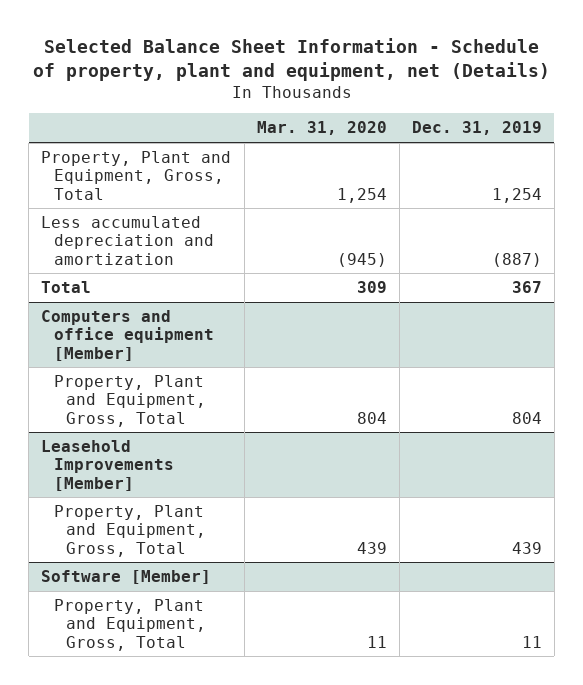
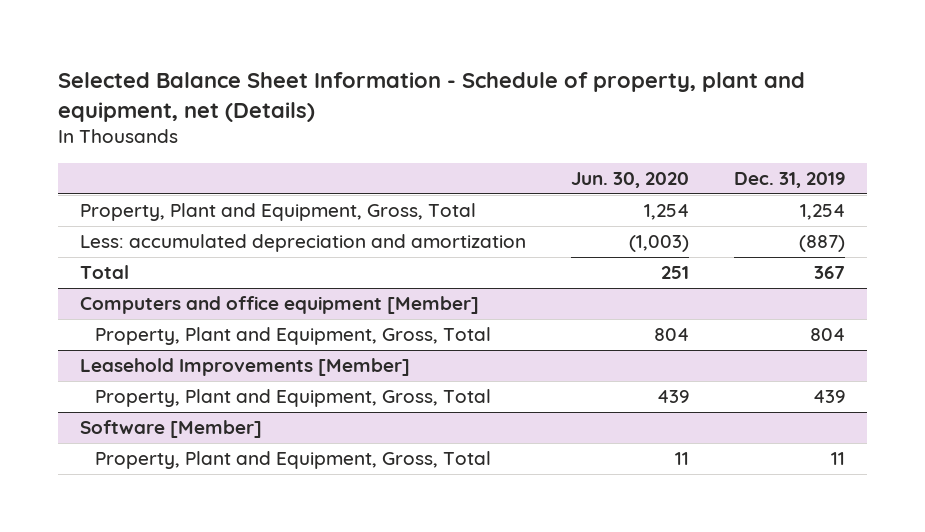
- | Mar. 31, 2020 | Dec. 31, 2019
+ | Jun. 30, 2020 | Dec. 31, 2019
- Less accumulated depreciation and amortization | (945) | (887)
+ Less: accumulated depreciation and amortization | (1,003) | (887)

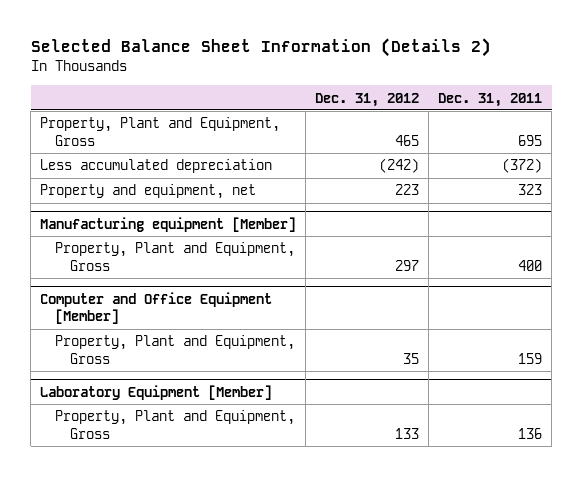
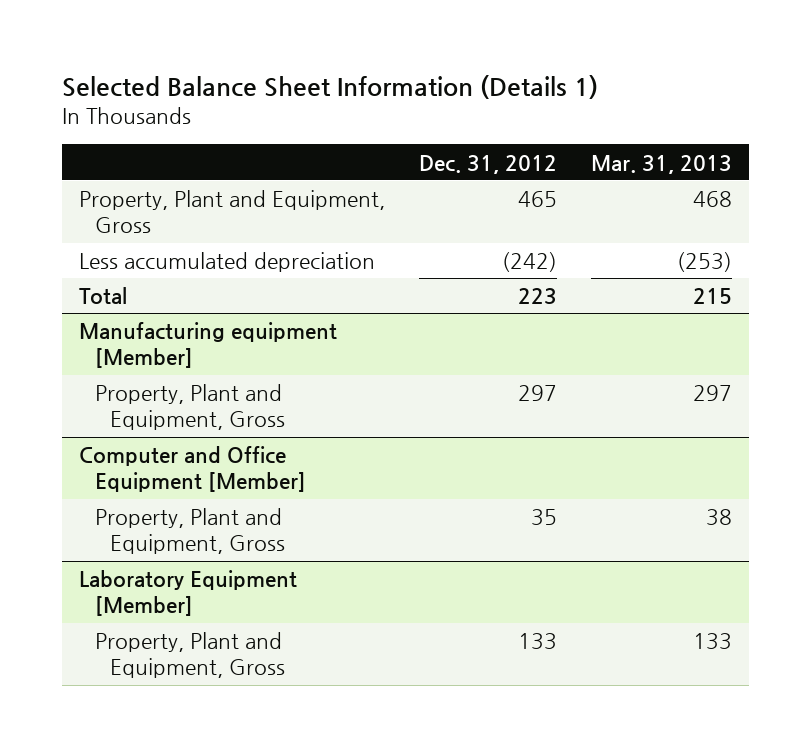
- Selected Balance Sheet Information (Details 2)
+ Selected Balance Sheet Information (Details 1)
- | Dec. 31, 2012 | Dec. 31, 2011
+ | Dec. 31, 2012 | Mar. 31, 2013
- Property and equipment, net | 223 | 323
+ Total | 223 | 215

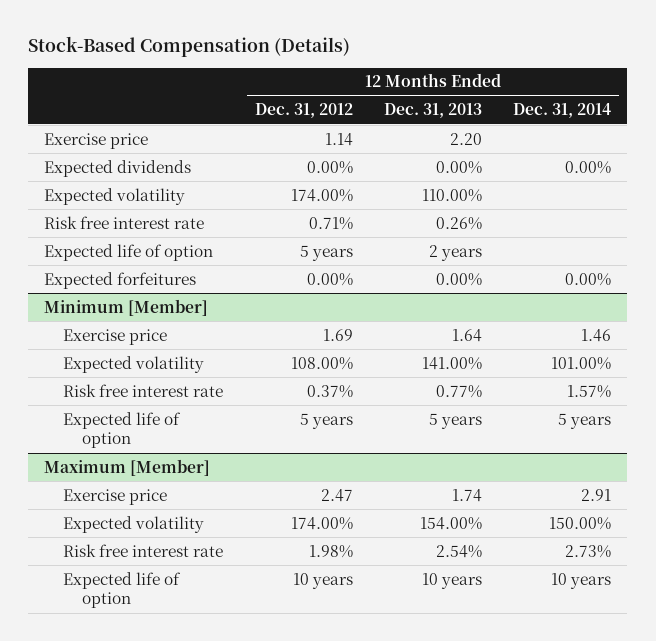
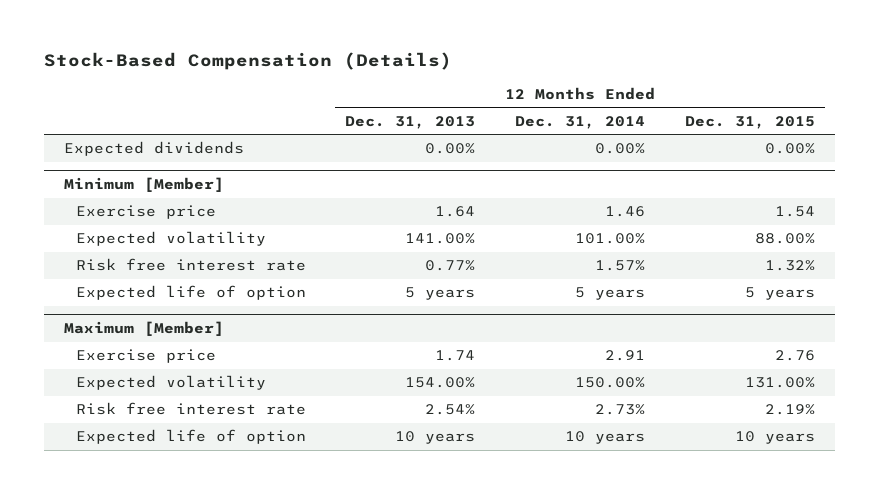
- | 12 Months Ended Dec. 31, 2012 | 12 Months Ended Dec. 31, 2013 | 12 Months Ended Dec. 31, 2014
+ | 12 Months Ended Dec. 31, 2013 | 12 Months Ended Dec. 31, 2014 | 12 Months Ended Dec. 31, 2015
- Exercise price | 1.14 | 2.20 |
- Expected volatility | 174.00% | 110.00% |
- Risk free interest rate | 0.71% | 0.26% |
- Expected life of option | 5 years | 2 years |
- Expected forfeitures | 0.00% | 0.00% | 0.00%

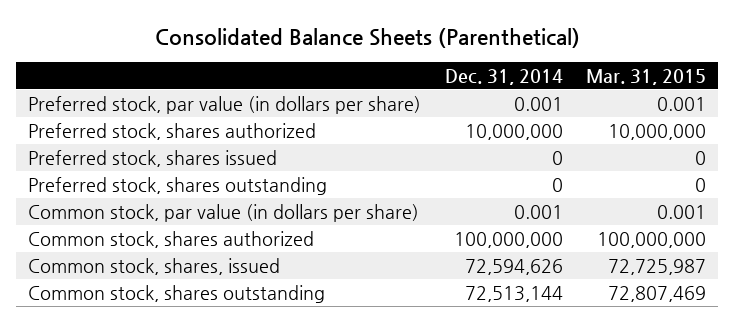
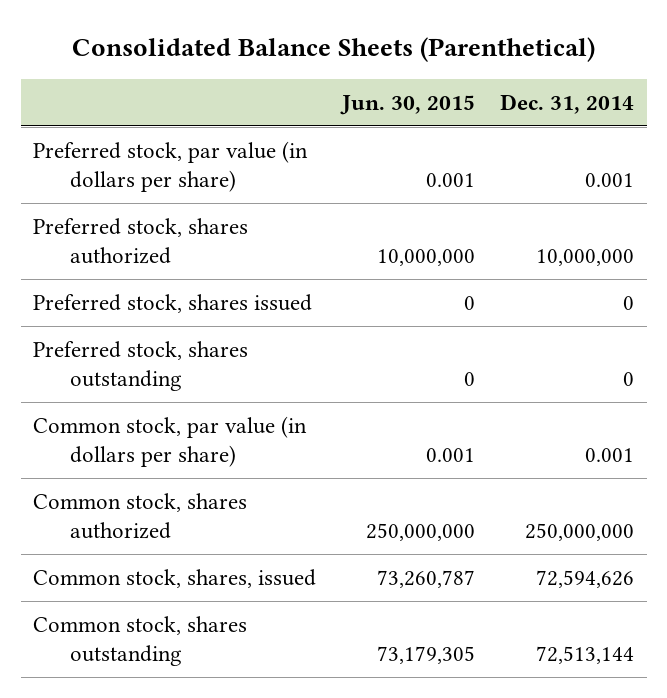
- | Dec. 31, 2014 | Mar. 31, 2015
+ | Jun. 30, 2015 | Dec. 31, 2014
- Common stock, shares authorized | 100,000,000 | 100,000,000
+ Common stock, shares authorized | 250,000,000 | 250,000,000

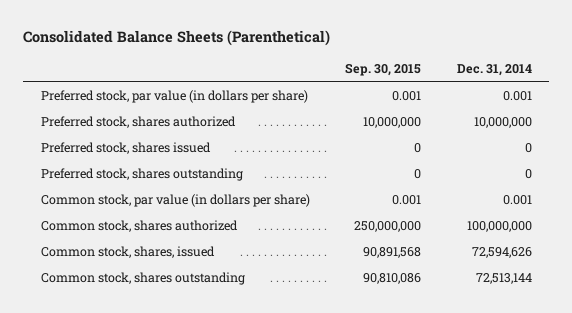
- | Jun. 30, 2015 | Dec. 31, 2014
+ | Sep. 30, 2015 | Dec. 31, 2014
- Common stock, shares authorized | 250,000,000 | 250,000,000
+ Common stock, shares authorized | 250,000,000 | 100,000,000

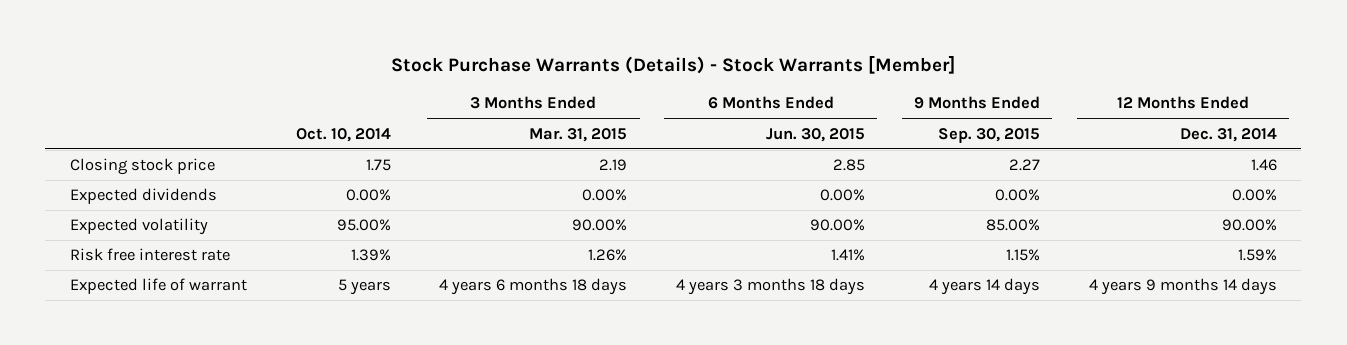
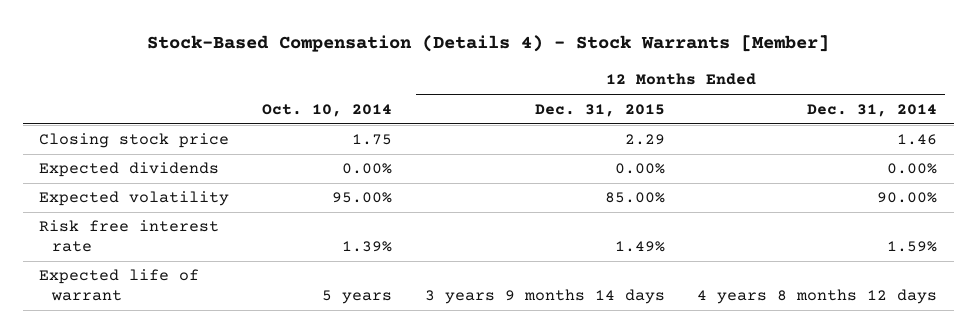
- Stock Purchase Warrants (Details) - Stock Warrants [Member]
+ Stock-Based Compensation (Details 4) - Stock Warrants [Member]
- | Oct. 10, 2014 | 3 Months Ended Mar. 31, 2015 | 6 Months Ended Jun. 30, 2015 | 9 Months Ended Sep. 30, 2015 | 12 Months Ended Dec. 31, 2014
+ | Oct. 10, 2014 | 12 Months Ended Dec. 31, 2015 | 12 Months Ended Dec. 31, 2014
- Expected life of warrant | 5 years | 4 years 6 months 18 days | 4 years 3 months 18 days | 4 years 14 days | 4 years 9 months 14 days
+ Expected life of warrant | 5 years | 3 years 9 months 14 days | 4 years 8 months 12 days

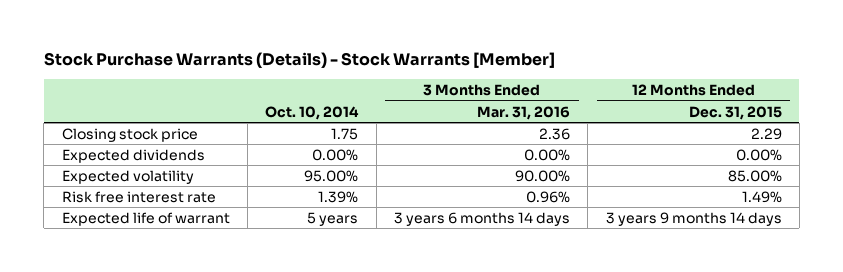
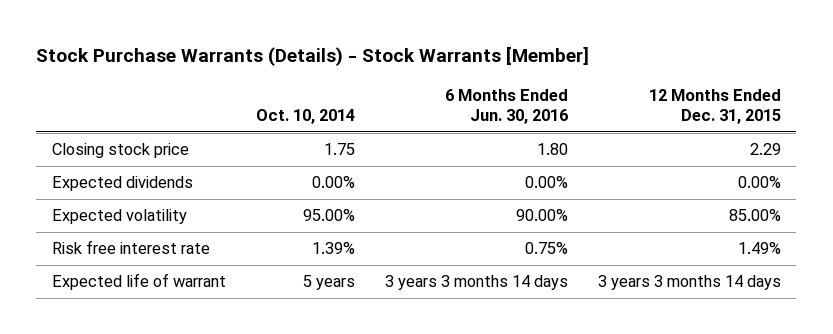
- | Oct. 10, 2014 | 3 Months Ended Mar. 31, 2016 | 12 Months Ended Dec. 31, 2015
+ | Oct. 10, 2014 | 6 Months Ended Jun. 30, 2016 | 12 Months Ended Dec. 31, 2015
- Expected life of warrant | 5 years | 3 years 6 months 14 days | 3 years 9 months 14 days
+ Expected life of warrant | 5 years | 3 years 3 months 14 days | 3 years 3 months 14 days

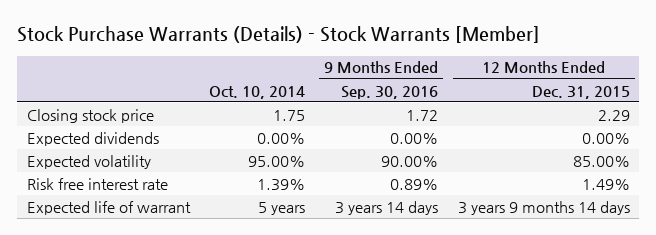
- | Oct. 10, 2014 | 6 Months Ended Jun. 30, 2016 | 12 Months Ended Dec. 31, 2015
+ | Oct. 10, 2014 | 9 Months Ended Sep. 30, 2016 | 12 Months Ended Dec. 31, 2015
- Expected life of warrant | 5 years | 3 years 3 months 14 days | 3 years 3 months 14 days
+ Expected life of warrant | 5 years | 3 years 14 days | 3 years 9 months 14 days

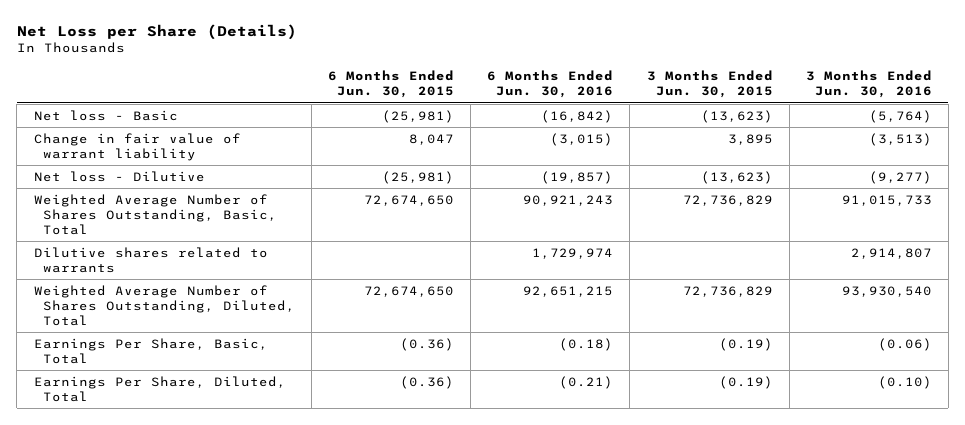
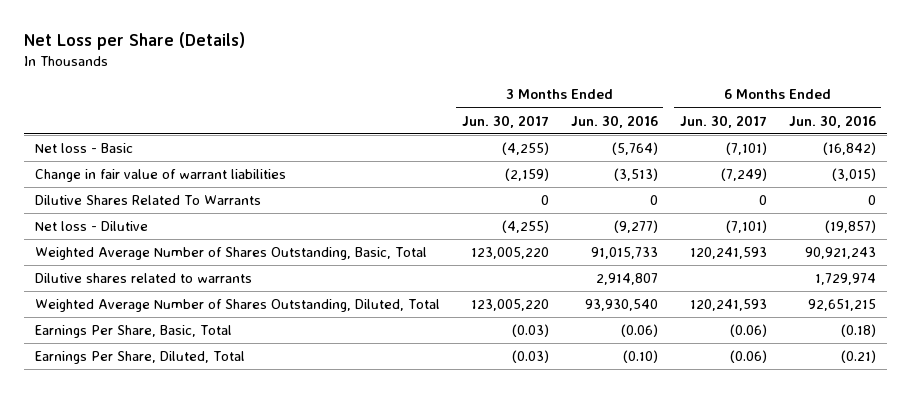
- | 6 Months Ended Jun. 30, 2015 | 6 Months Ended Jun. 30, 2016 | 3 Months Ended Jun. 30, 2015 | 3 Months Ended Jun. 30, 2016
+ | 3 Months Ended Jun. 30, 2017 | 3 Months Ended Jun. 30, 2016 | 6 Months Ended Jun. 30, 2017 | 6 Months Ended Jun. 30, 2016
- Change in fair value of warrant liability | 8,047 | (3,015) | 3,895 | (3,513)
+ Change in fair value of warrant liabilities | (2,159) | (3,513) | (7,249) | (3,015)
+ Dilutive Shares Related To Warrants | 0 | 0 | 0 | 0

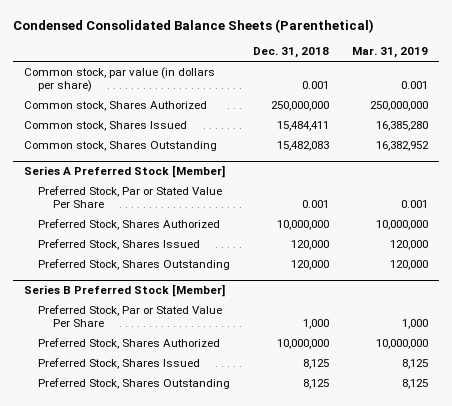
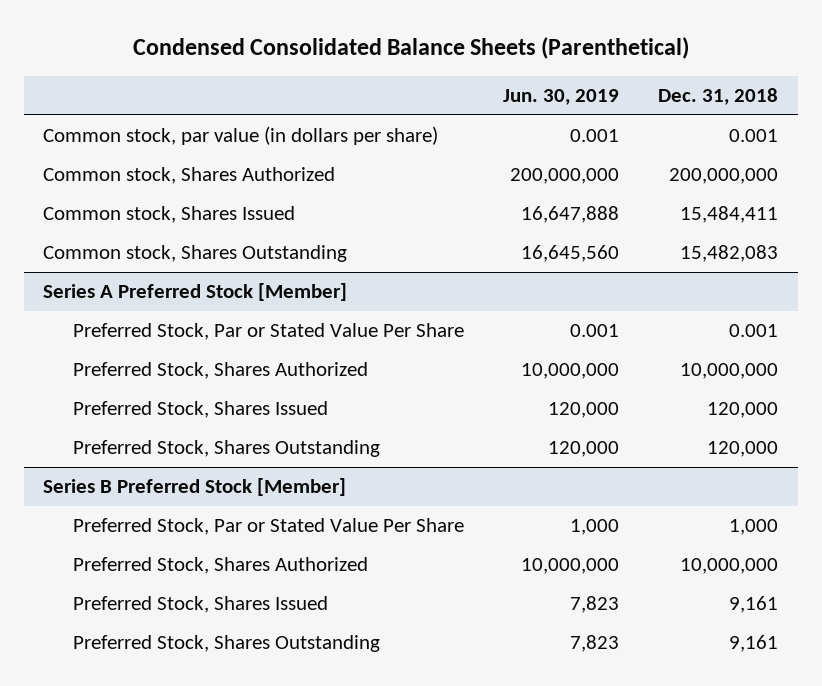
- | Dec. 31, 2018 | Mar. 31, 2019
+ | Jun. 30, 2019 | Dec. 31, 2018
- Common stock, Shares Authorized | 250,000,000 | 250,000,000
+ Common stock, Shares Authorized | 200,000,000 | 200,000,000
@ Series B Preferred Stock [Member]
- Preferred Stock, Shares Issued | 8,125 | 8,125
- Preferred Stock, Shares Outstanding | 8,125 | 8,125
+ Preferred Stock, Shares Issued | 7,823 | 9,161
+ Preferred Stock, Shares Outstanding | 7,823 | 9,161

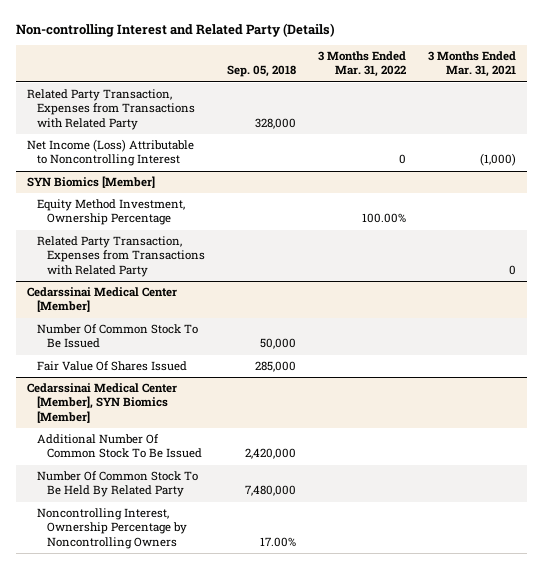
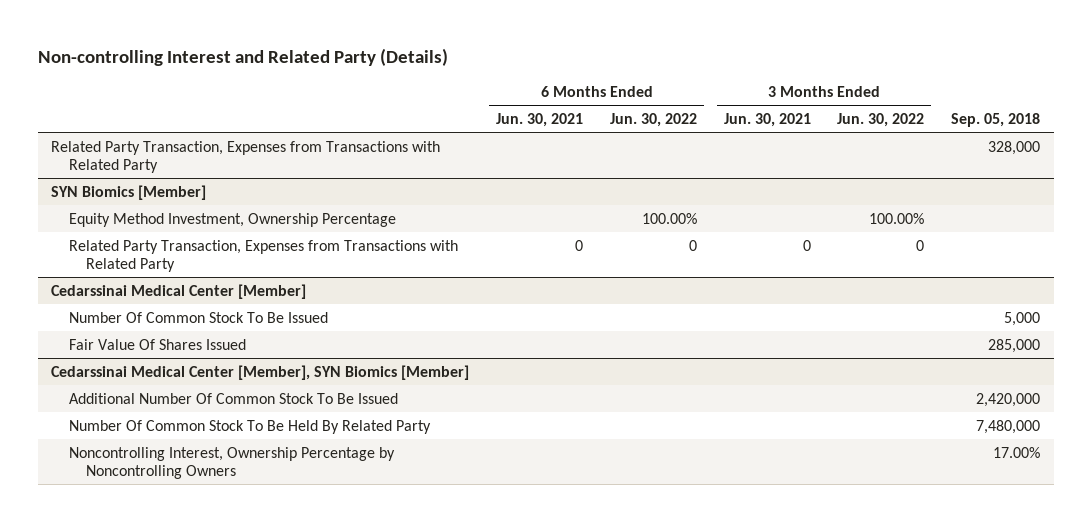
- | Sep. 05, 2018 | 3 Months Ended Mar. 31, 2022 | 3 Months Ended Mar. 31, 2021
+ | 6 Months Ended Jun. 30, 2021 | 6 Months Ended Jun. 30, 2022 | 3 Months Ended Jun. 30, 2021 | 3 Months Ended Jun. 30, 2022 | Sep. 05, 2018
- Net Income (Loss) Attributable to Noncontrolling Interest | | 0 | (1,000)
@ Cedarssinai Medical Center [Member]
- Number Of Common Stock To Be Issued | 50,000 | |
+ Number Of Common Stock To Be Issued | | | | | 5,000

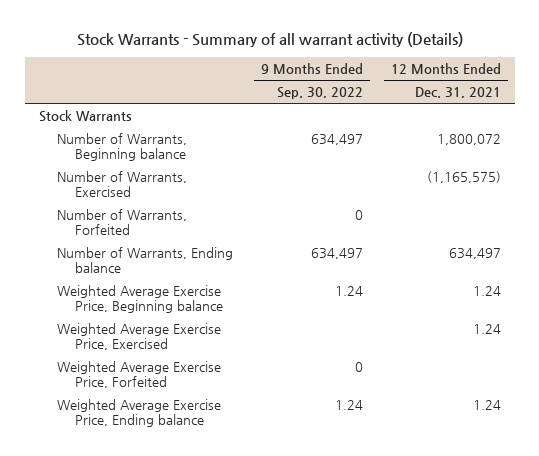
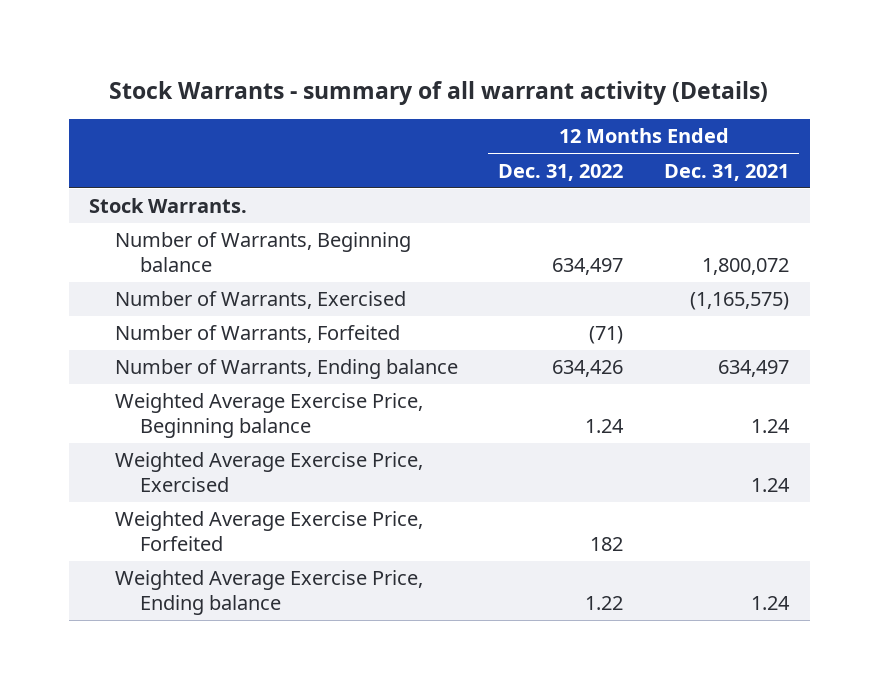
- Stock Warrants - Summary of all warrant activity (Details)
+ Stock Warrants - summary of all warrant activity (Details)
- | 9 Months Ended Sep. 30, 2022 | 12 Months Ended Dec. 31, 2021
+ | 12 Months Ended Dec. 31, 2022 | 12 Months Ended Dec. 31, 2021
- Stock Warrants
+ Stock Warrants.

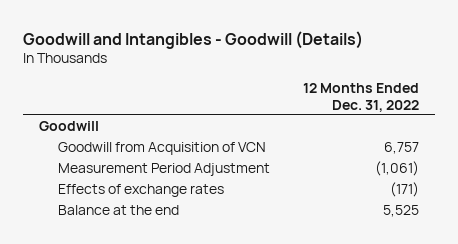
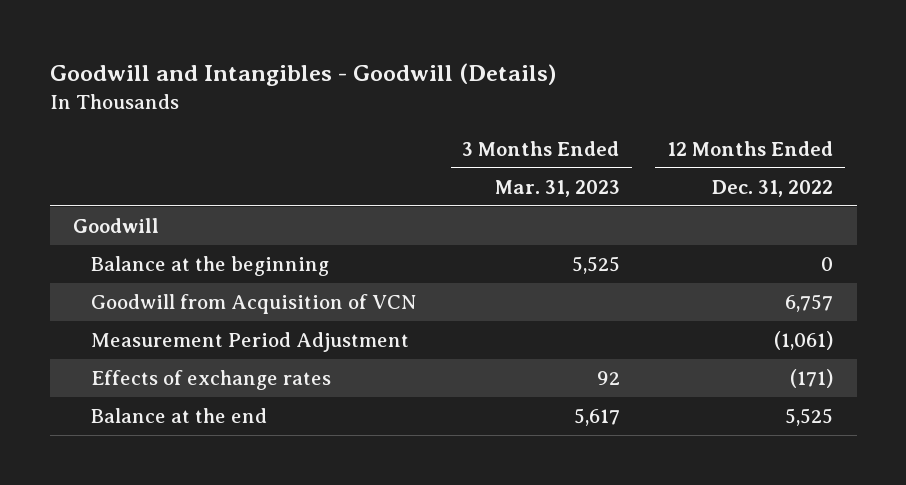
- | 12 Months Ended Dec. 31, 2022
+ | 3 Months Ended Mar. 31, 2023 | 12 Months Ended Dec. 31, 2022
+ Balance at the beginning | 5,525 | 0

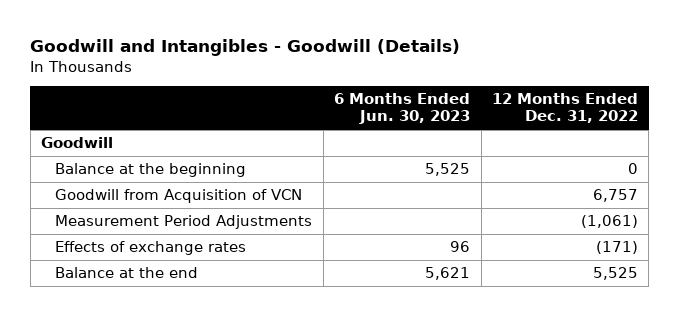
- | 3 Months Ended Mar. 31, 2023 | 12 Months Ended Dec. 31, 2022
+ | 6 Months Ended Jun. 30, 2023 | 12 Months Ended Dec. 31, 2022
- Measurement Period Adjustment | | (1,061)
+ Measurement Period Adjustments | | (1,061)

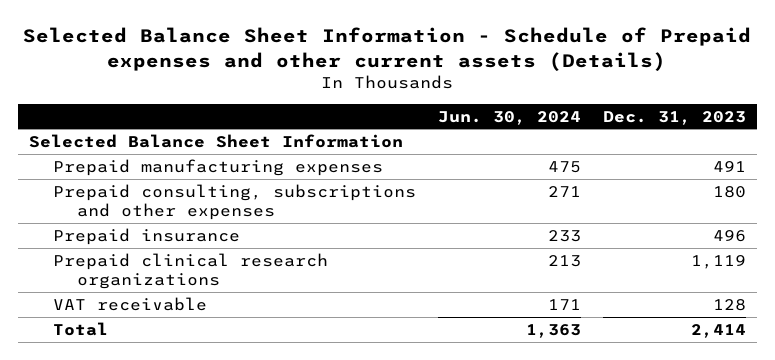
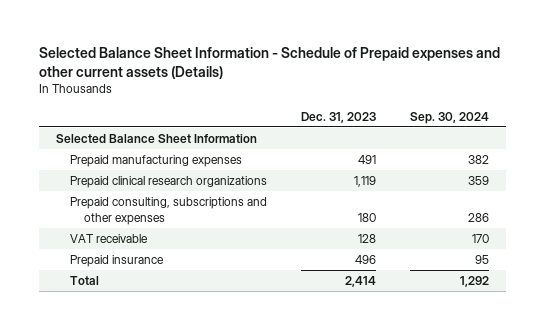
- | Jun. 30, 2024 | Dec. 31, 2023
+ | Dec. 31, 2023 | Sep. 30, 2024
moved down: Prepaid consulting, subscriptions and other expenses | 180 | 286
moved down: Prepaid insurance | 496 | 95

